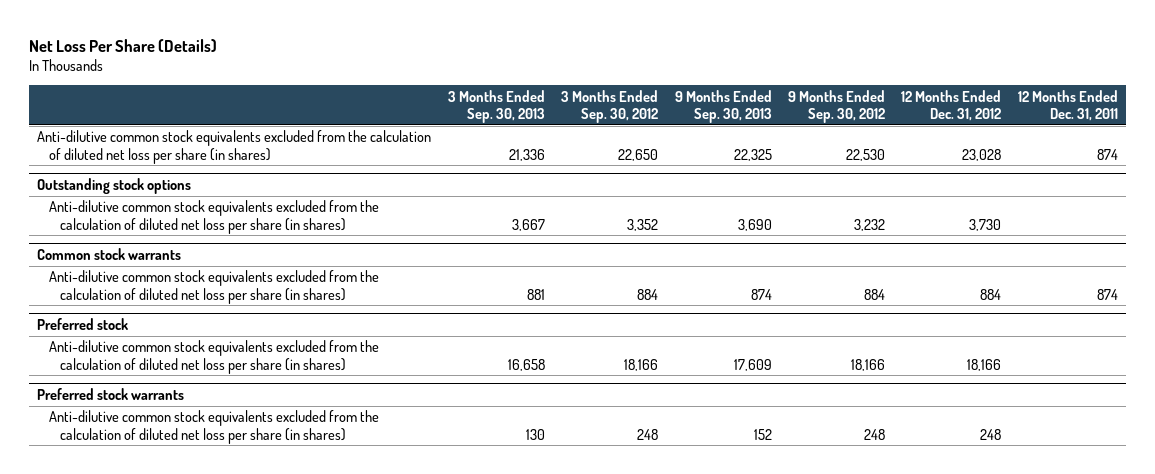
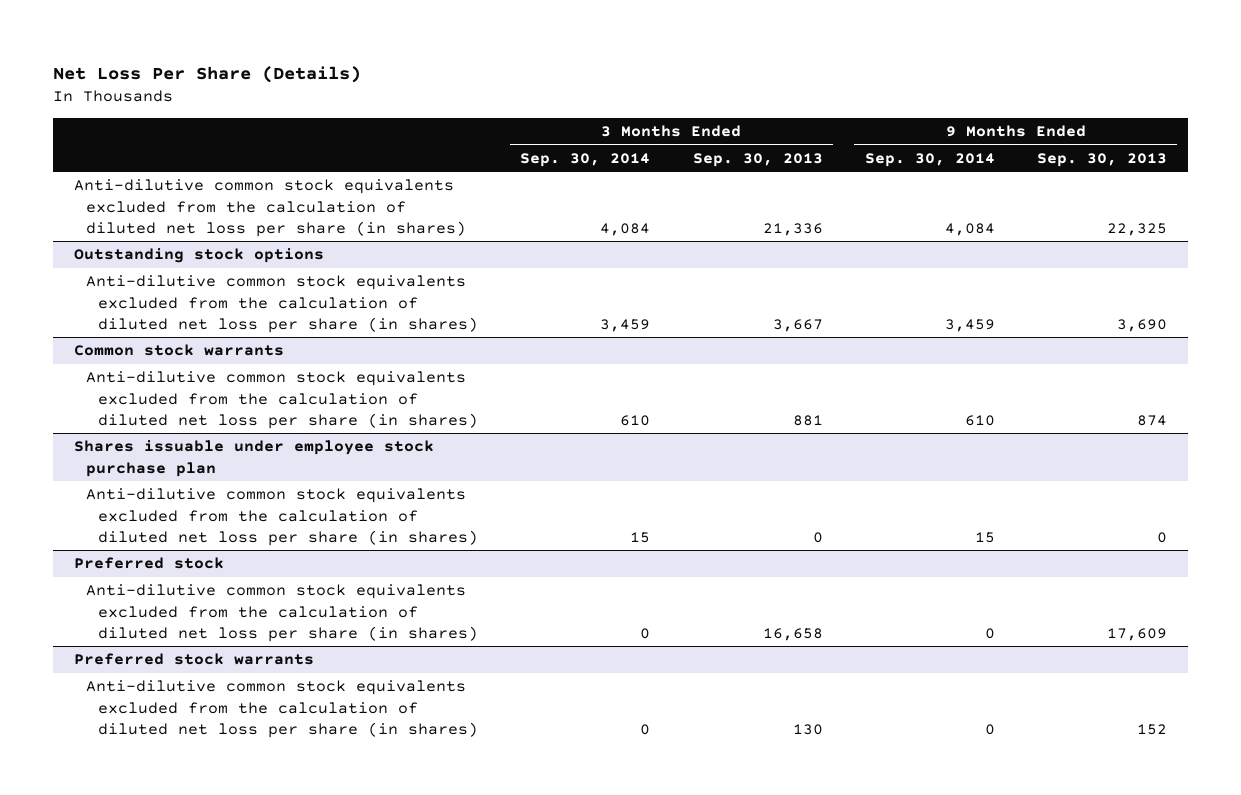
- | 3 Months Ended Sep. 30, 2013 | 3 Months Ended Sep. 30, 2012 | 9 Months Ended Sep. 30, 2013 | 9 Months Ended Sep. 30, 2012 | 12 Months Ended Dec. 31, 2012 | 12 Months Ended Dec. 31, 2011
+ | 3 Months Ended Sep. 30, 2014 | 3 Months Ended Sep. 30, 2013 | 9 Months Ended Sep. 30, 2014 | 9 Months Ended Sep. 30, 2013
+ Shares issuable under employee stock purchase plan
+ Anti-dilutive common stock equivalents excluded from the calculation of diluted net loss per share (in shares) | 15 | 0 | 15 | 0

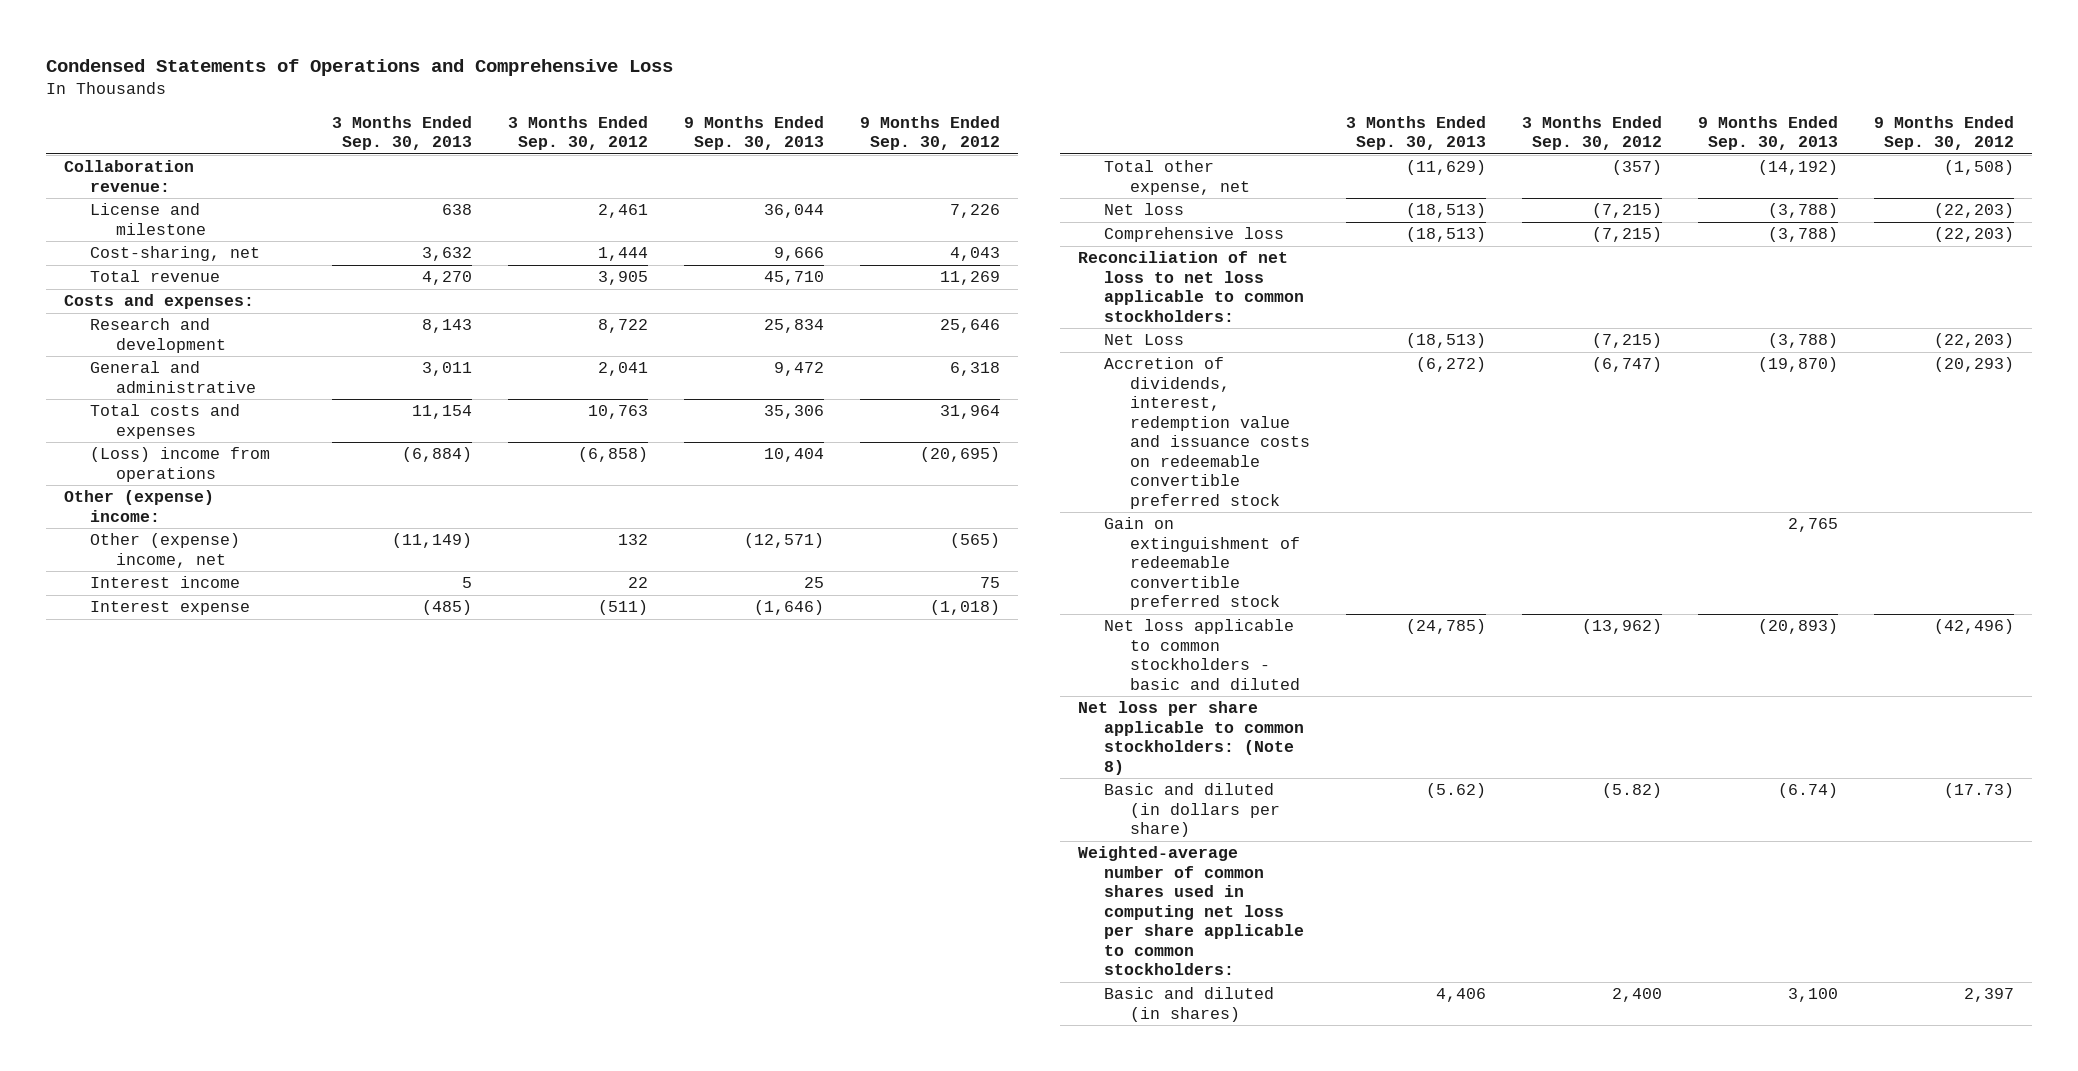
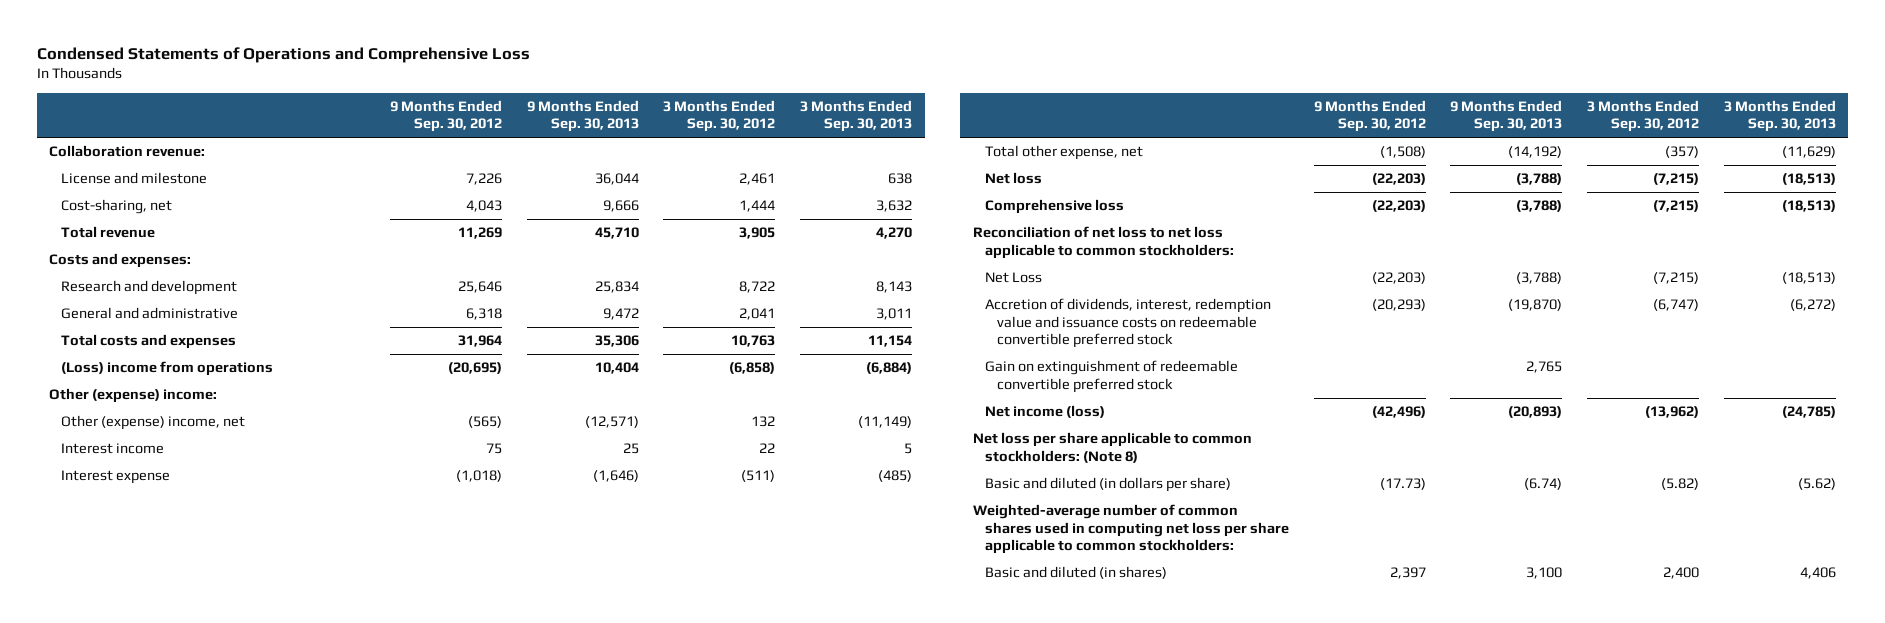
- | 3 Months Ended Sep. 30, 2013 | 3 Months Ended Sep. 30, 2012 | 9 Months Ended Sep. 30, 2013 | 9 Months Ended Sep. 30, 2012
+ | 9 Months Ended Sep. 30, 2012 | 9 Months Ended Sep. 30, 2013 | 3 Months Ended Sep. 30, 2012 | 3 Months Ended Sep. 30, 2013
- Net loss applicable to common stockholders - basic and diluted | (24,785) | (13,962) | (20,893) | (42,496)
+ Net income (loss) | (42,496) | (20,893) | (13,962) | (24,785)

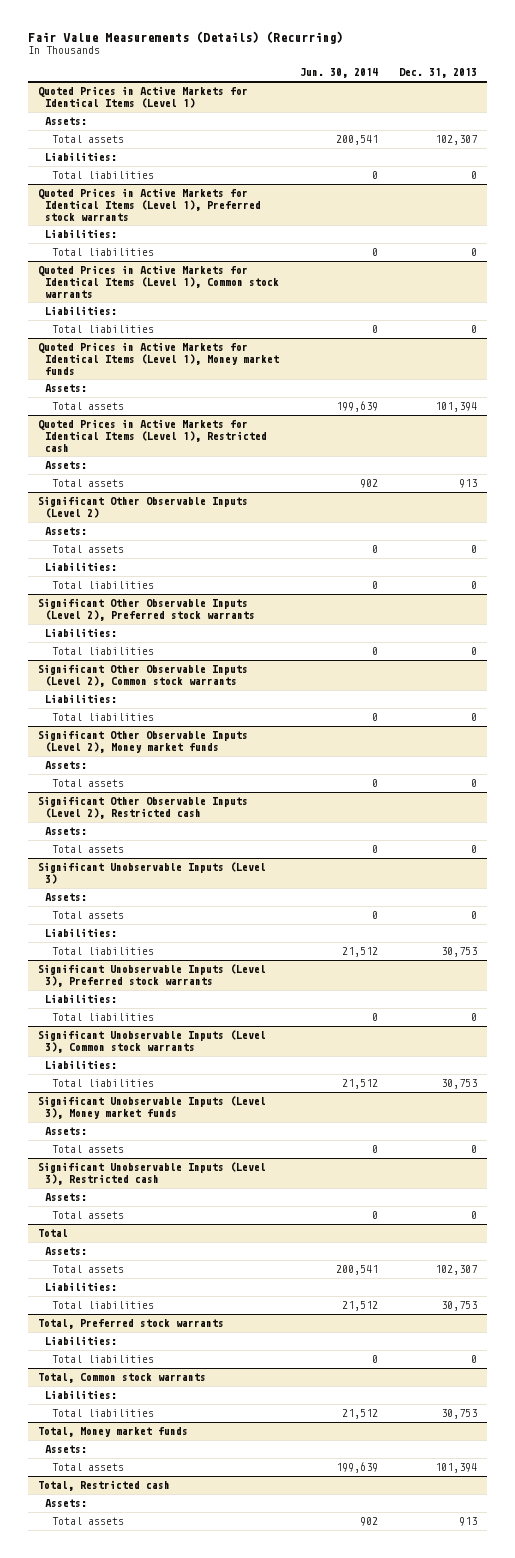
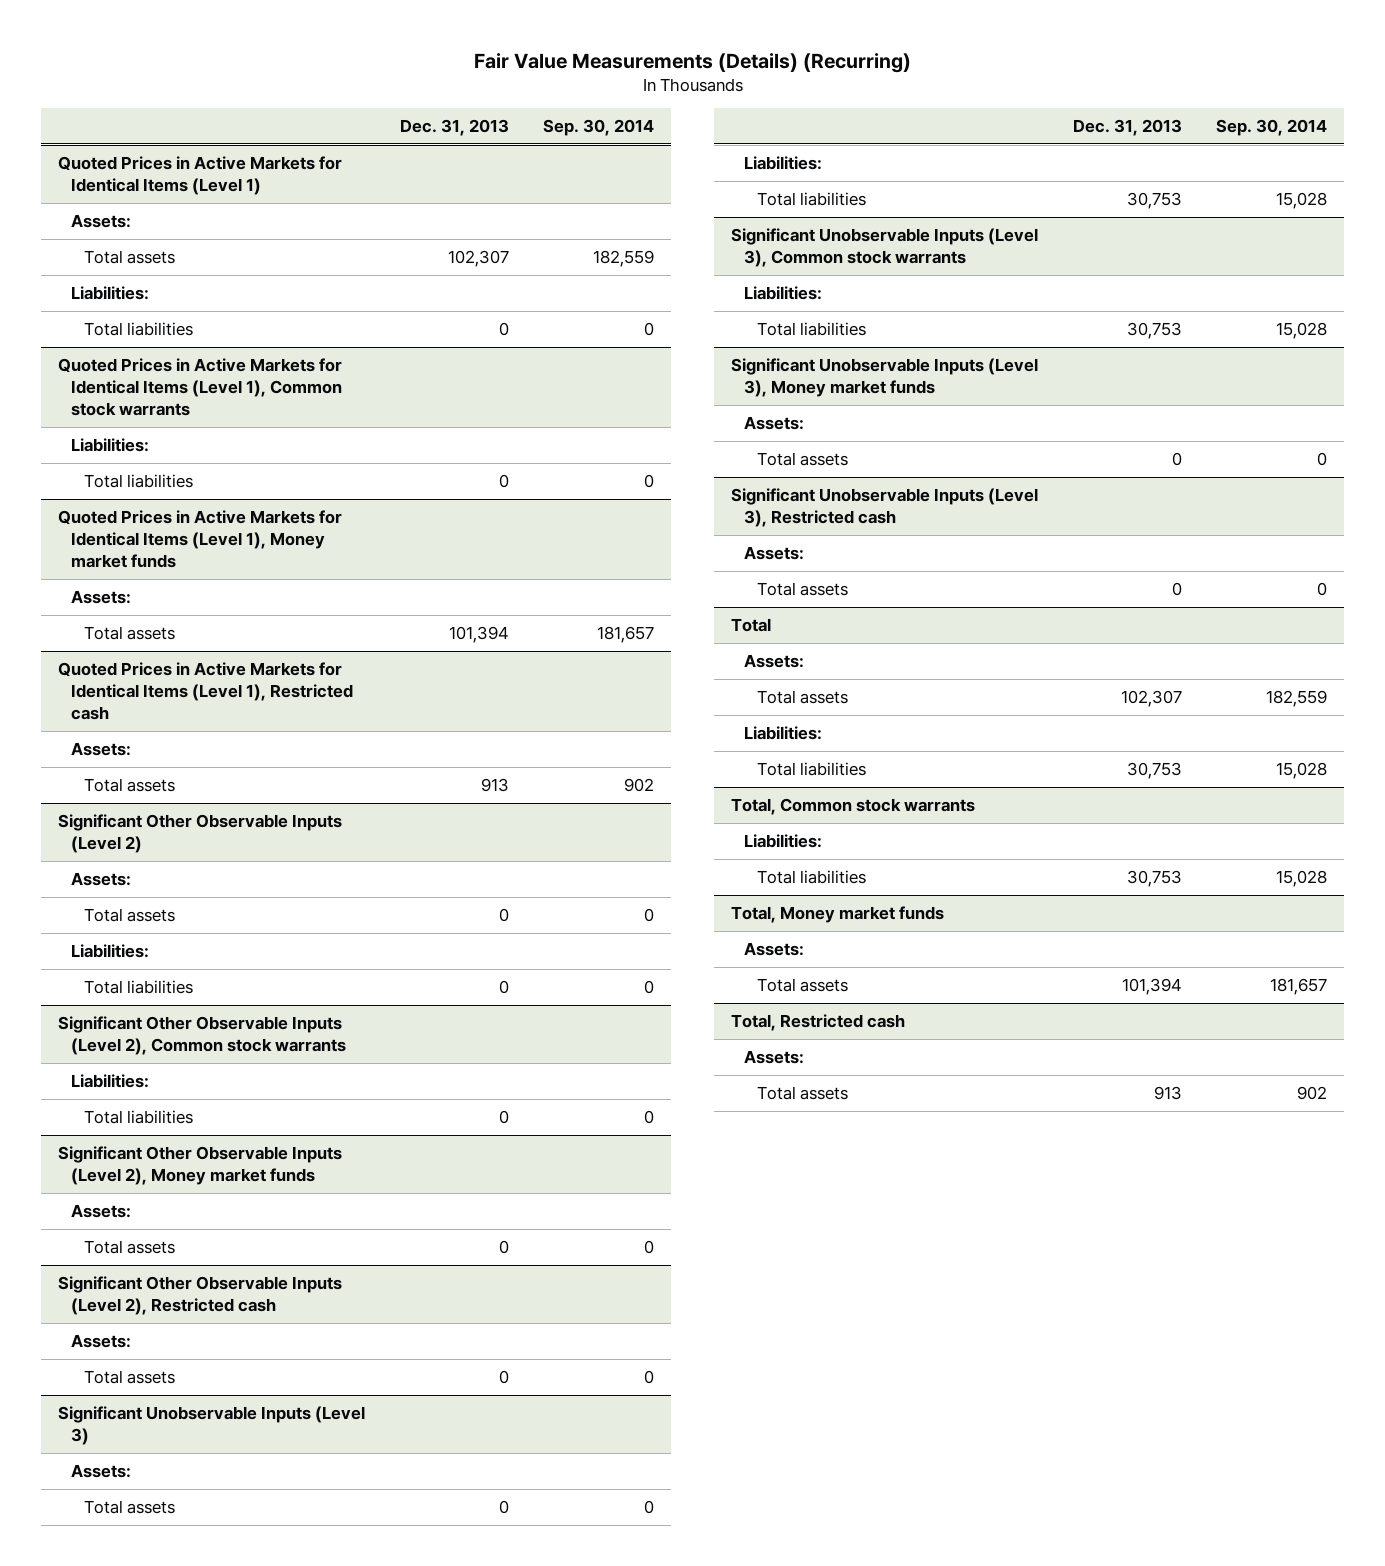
- | Jun. 30, 2014 | Dec. 31, 2013
+ | Dec. 31, 2013 | Sep. 30, 2014
- Quoted Prices in Active Markets for Identical Items (Level 1), Preferred stock warrants
- Liabilities:
- Total liabilities | 0 | 0
- Significant Other Observable Inputs (Level 2), Preferred stock warrants
- Liabilities:
- Total liabilities | 0 | 0
- Significant Unobservable Inputs (Level 3), Preferred stock warrants
- Liabilities:
- Total liabilities | 0 | 0
- Total, Preferred stock warrants
- Liabilities:
- Total liabilities | 0 | 0

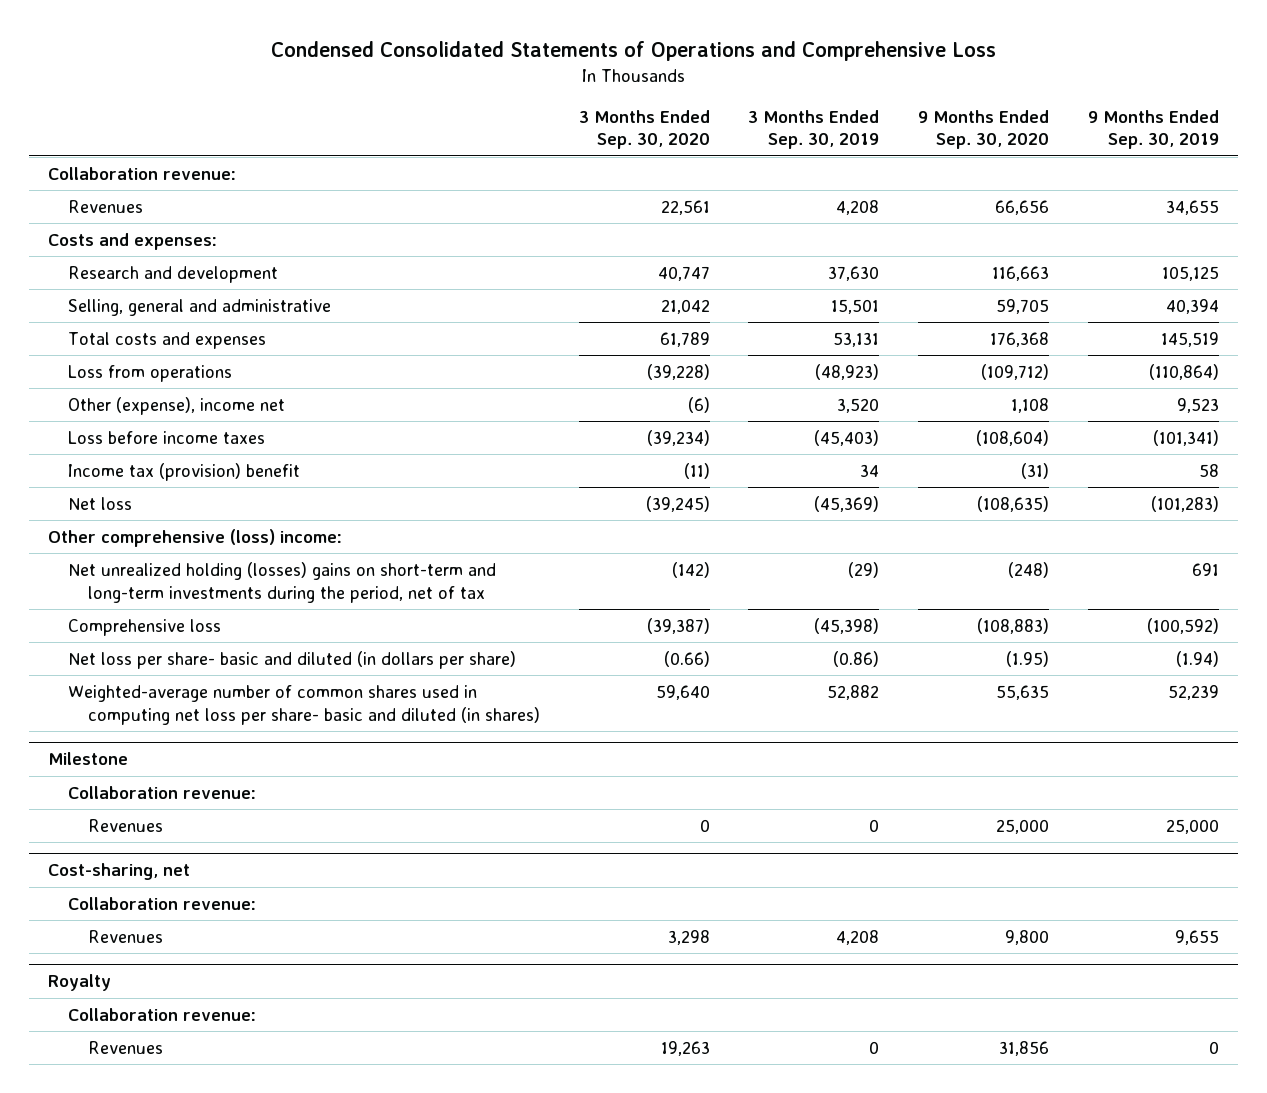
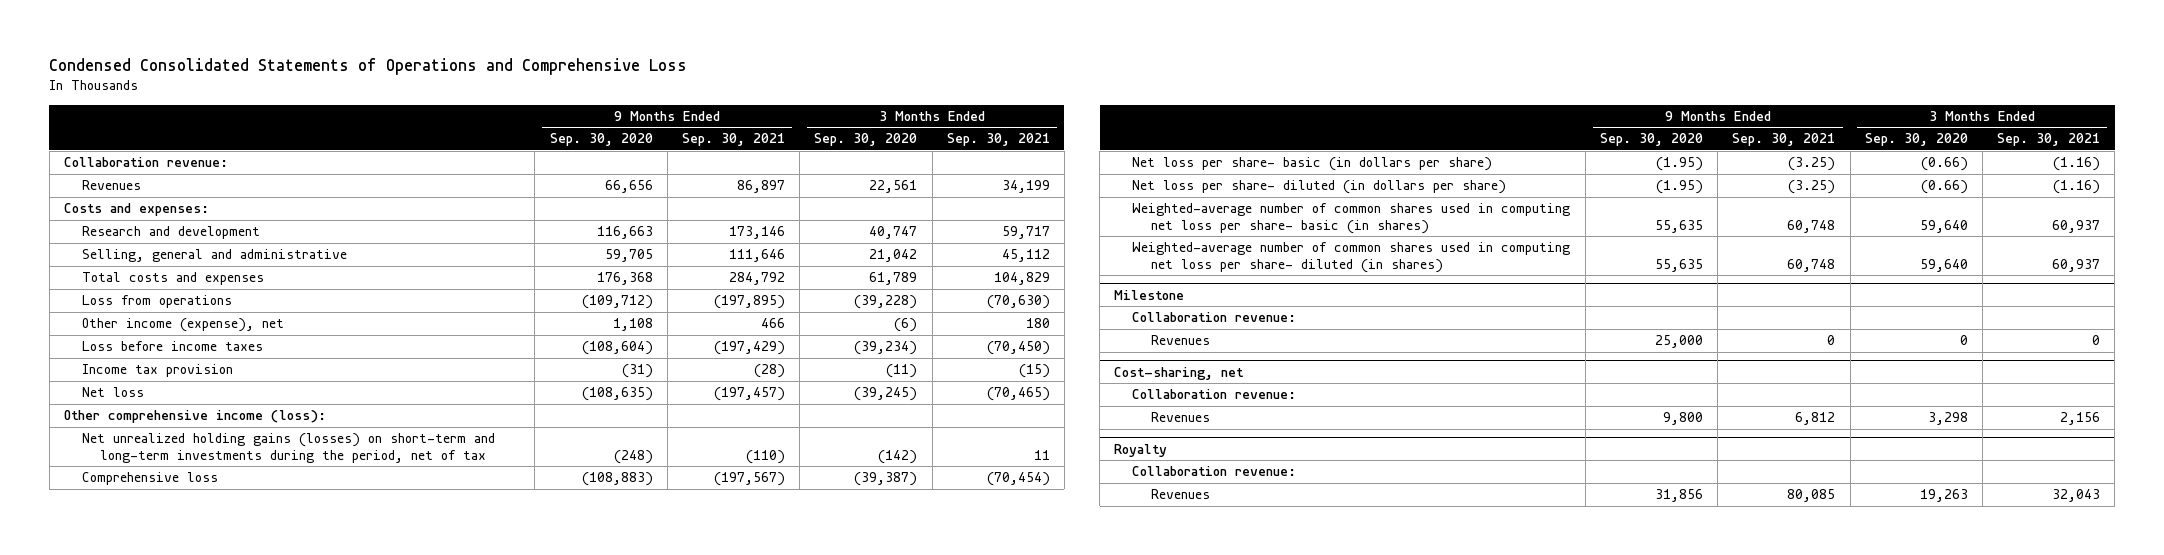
- | 3 Months Ended Sep. 30, 2020 | 3 Months Ended Sep. 30, 2019 | 9 Months Ended Sep. 30, 2020 | 9 Months Ended Sep. 30, 2019
+ | 9 Months Ended Sep. 30, 2020 | 9 Months Ended Sep. 30, 2021 | 3 Months Ended Sep. 30, 2020 | 3 Months Ended Sep. 30, 2021
- Other (expense), income net | (6) | 3,520 | 1,108 | 9,523
+ Other income (expense), net | 1,108 | 466 | (6) | 180
- Income tax (provision) benefit | (11) | 34 | (31) | 58
+ Income tax provision | (31) | (28) | (11) | (15)
- Other comprehensive (loss) income:
- Net unrealized holding (losses) gains on short-term and long-term investments during the period, net of tax | (142) | (29) | (248) | 691
+ Other comprehensive income (loss):
+ Net unrealized holding gains (losses) on short-term and long-term investments during the period, net of tax | (248) | (110) | (142) | 11
- Net loss per share- basic and diluted (in dollars per share) | (0.66) | (0.86) | (1.95) | (1.94)
- Weighted-average number of common shares used in computing net loss per share- basic and diluted (in shares) | 59,640 | 52,882 | 55,635 | 52,239
+ Net loss per share- basic (in dollars per share) | (1.95) | (3.25) | (0.66) | (1.16)
+ Net loss per share- diluted (in dollars per share) | (1.95) | (3.25) | (0.66) | (1.16)
+ Weighted-average number of common shares used in computing net loss per share- basic (in shares) | 55,635 | 60,748 | 59,640 | 60,937
+ Weighted-average number of common shares used in computing net loss per share- diluted (in shares) | 55,635 | 60,748 | 59,640 | 60,937

